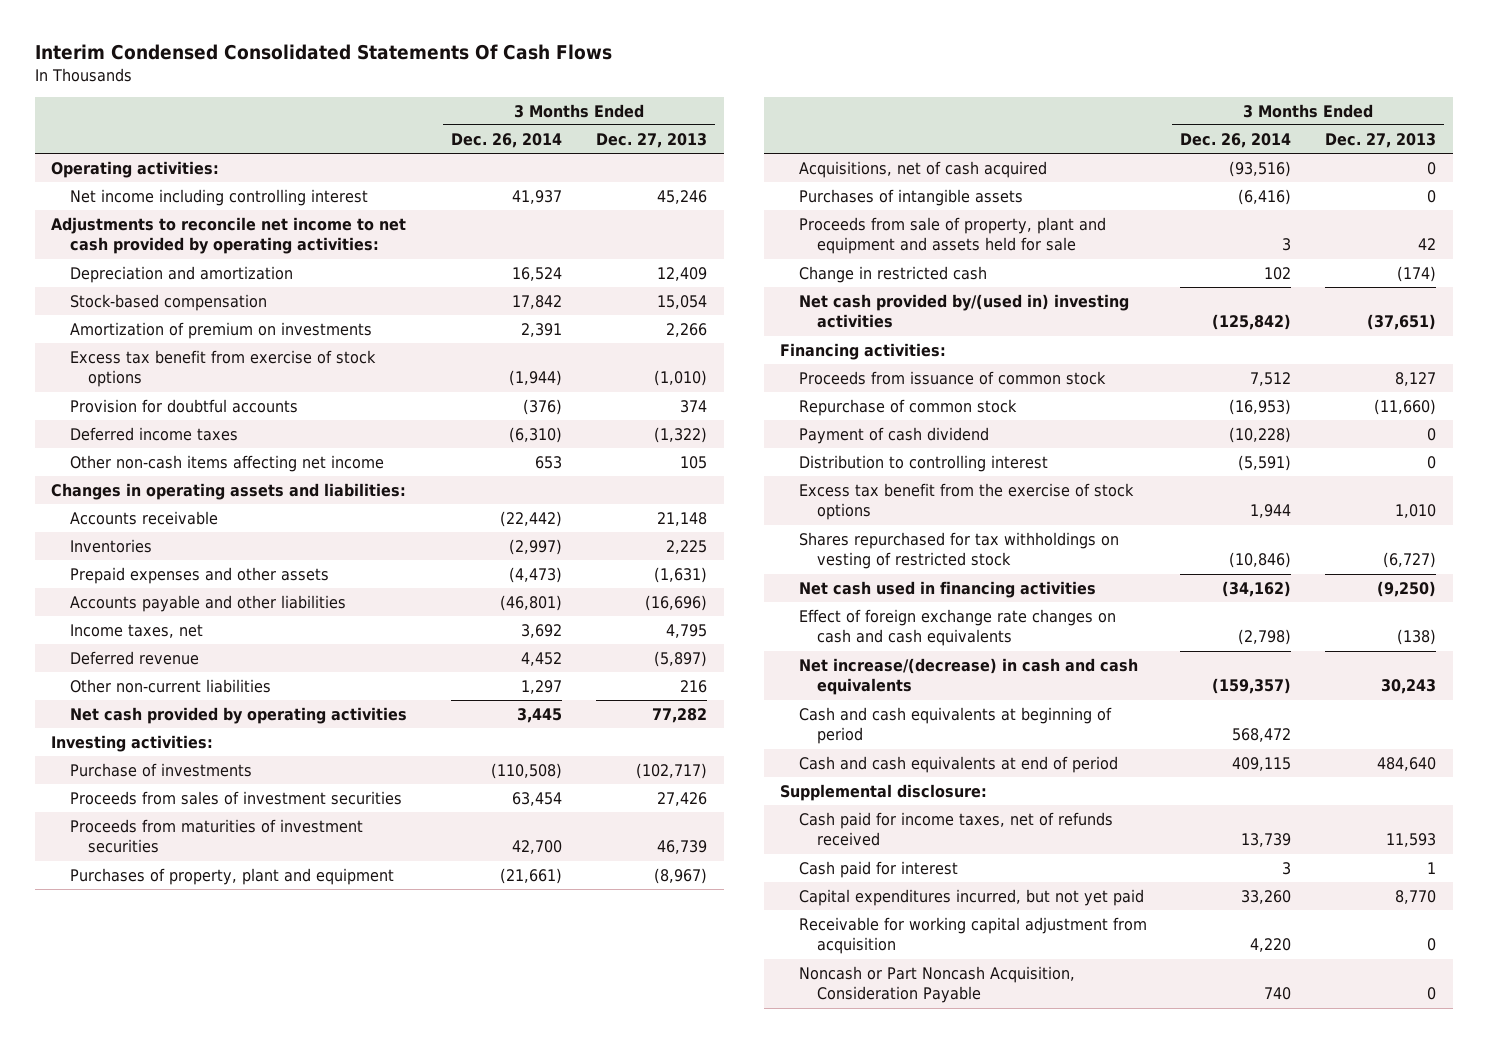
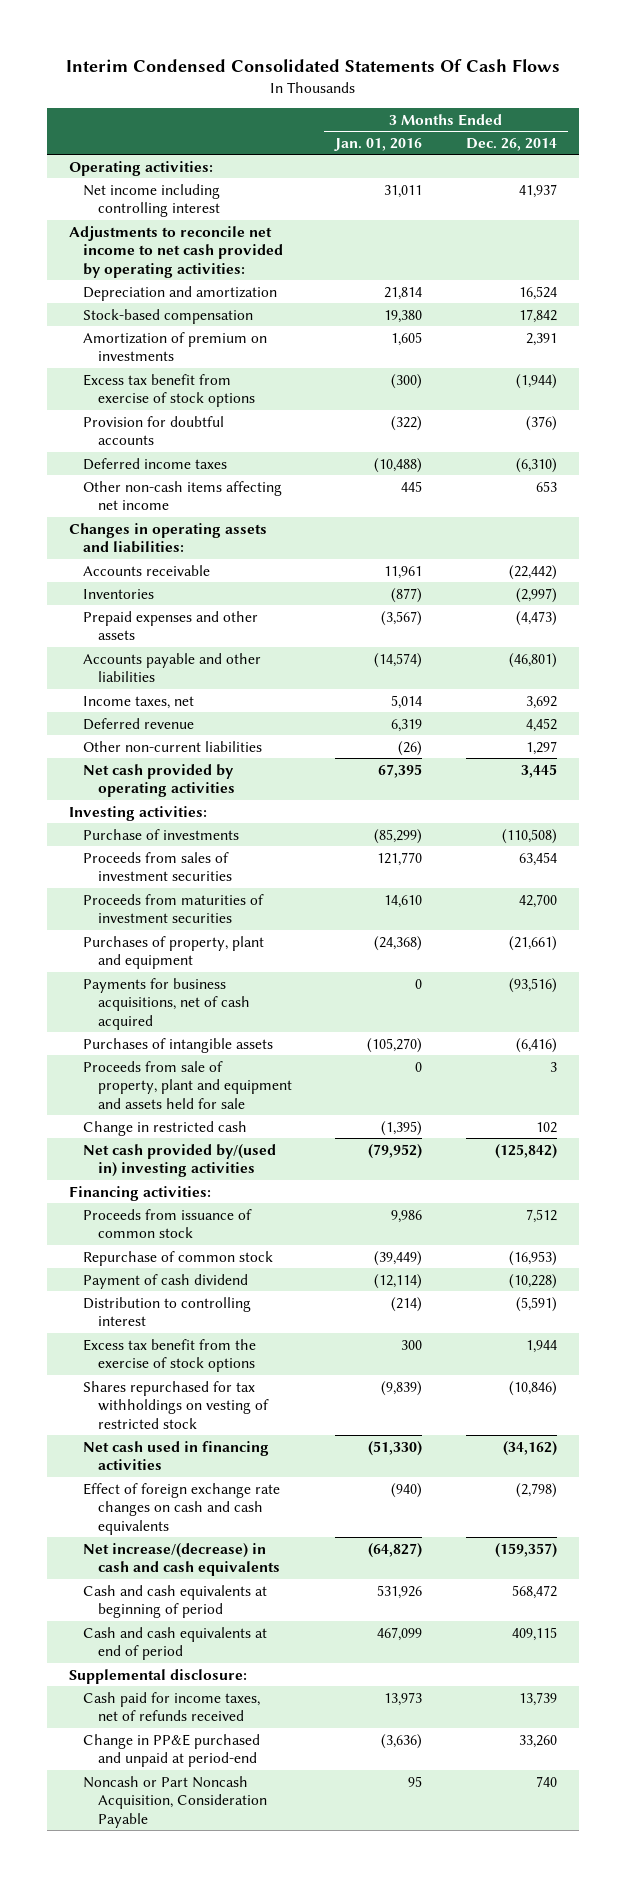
- | 3 Months Ended Dec. 26, 2014 | 3 Months Ended Dec. 27, 2013
+ | 3 Months Ended Jan. 01, 2016 | 3 Months Ended Dec. 26, 2014
- Acquisitions, net of cash acquired | (93,516) | 0
+ Payments for business acquisitions, net of cash acquired | 0 | (93,516)
- Cash paid for interest | 3 | 1
- Capital expenditures incurred, but not yet paid | 33,260 | 8,770
- Receivable for working capital adjustment from acquisition | 4,220 | 0
+ Change in PP&E purchased and unpaid at period-end | (3,636) | 33,260

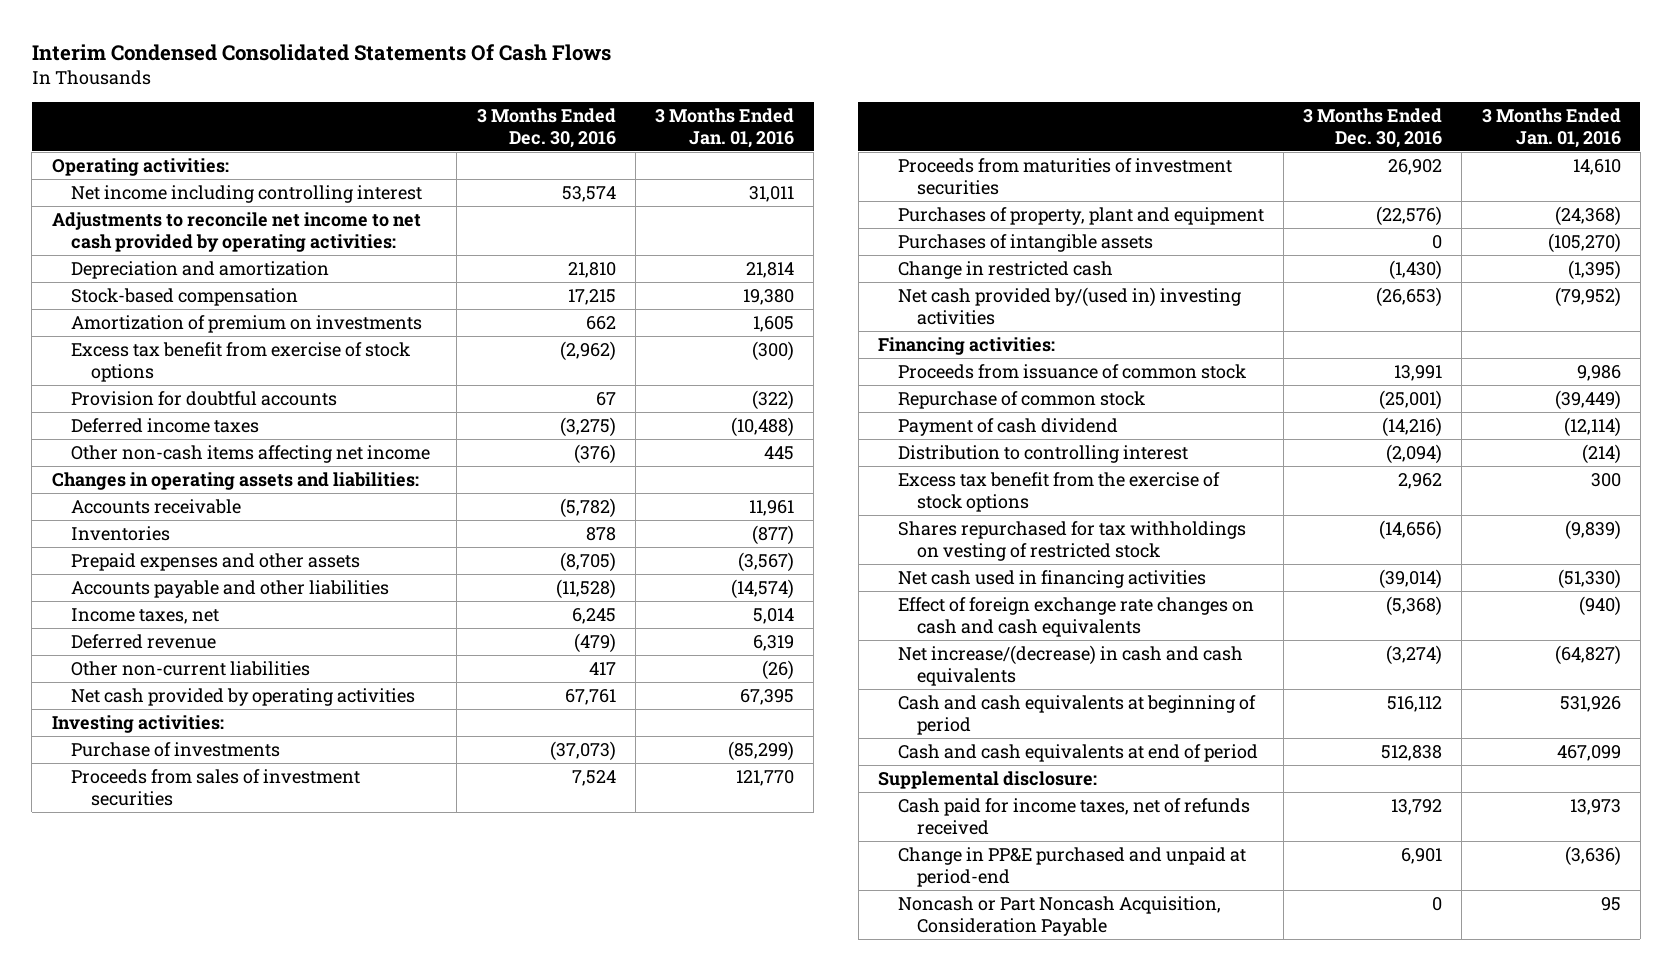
- | 3 Months Ended Jan. 01, 2016 | 3 Months Ended Dec. 26, 2014
+ | 3 Months Ended Dec. 30, 2016 | 3 Months Ended Jan. 01, 2016
- Payments for business acquisitions, net of cash acquired | 0 | (93,516)
- Proceeds from sale of property, plant and equipment and assets held for sale | 0 | 3

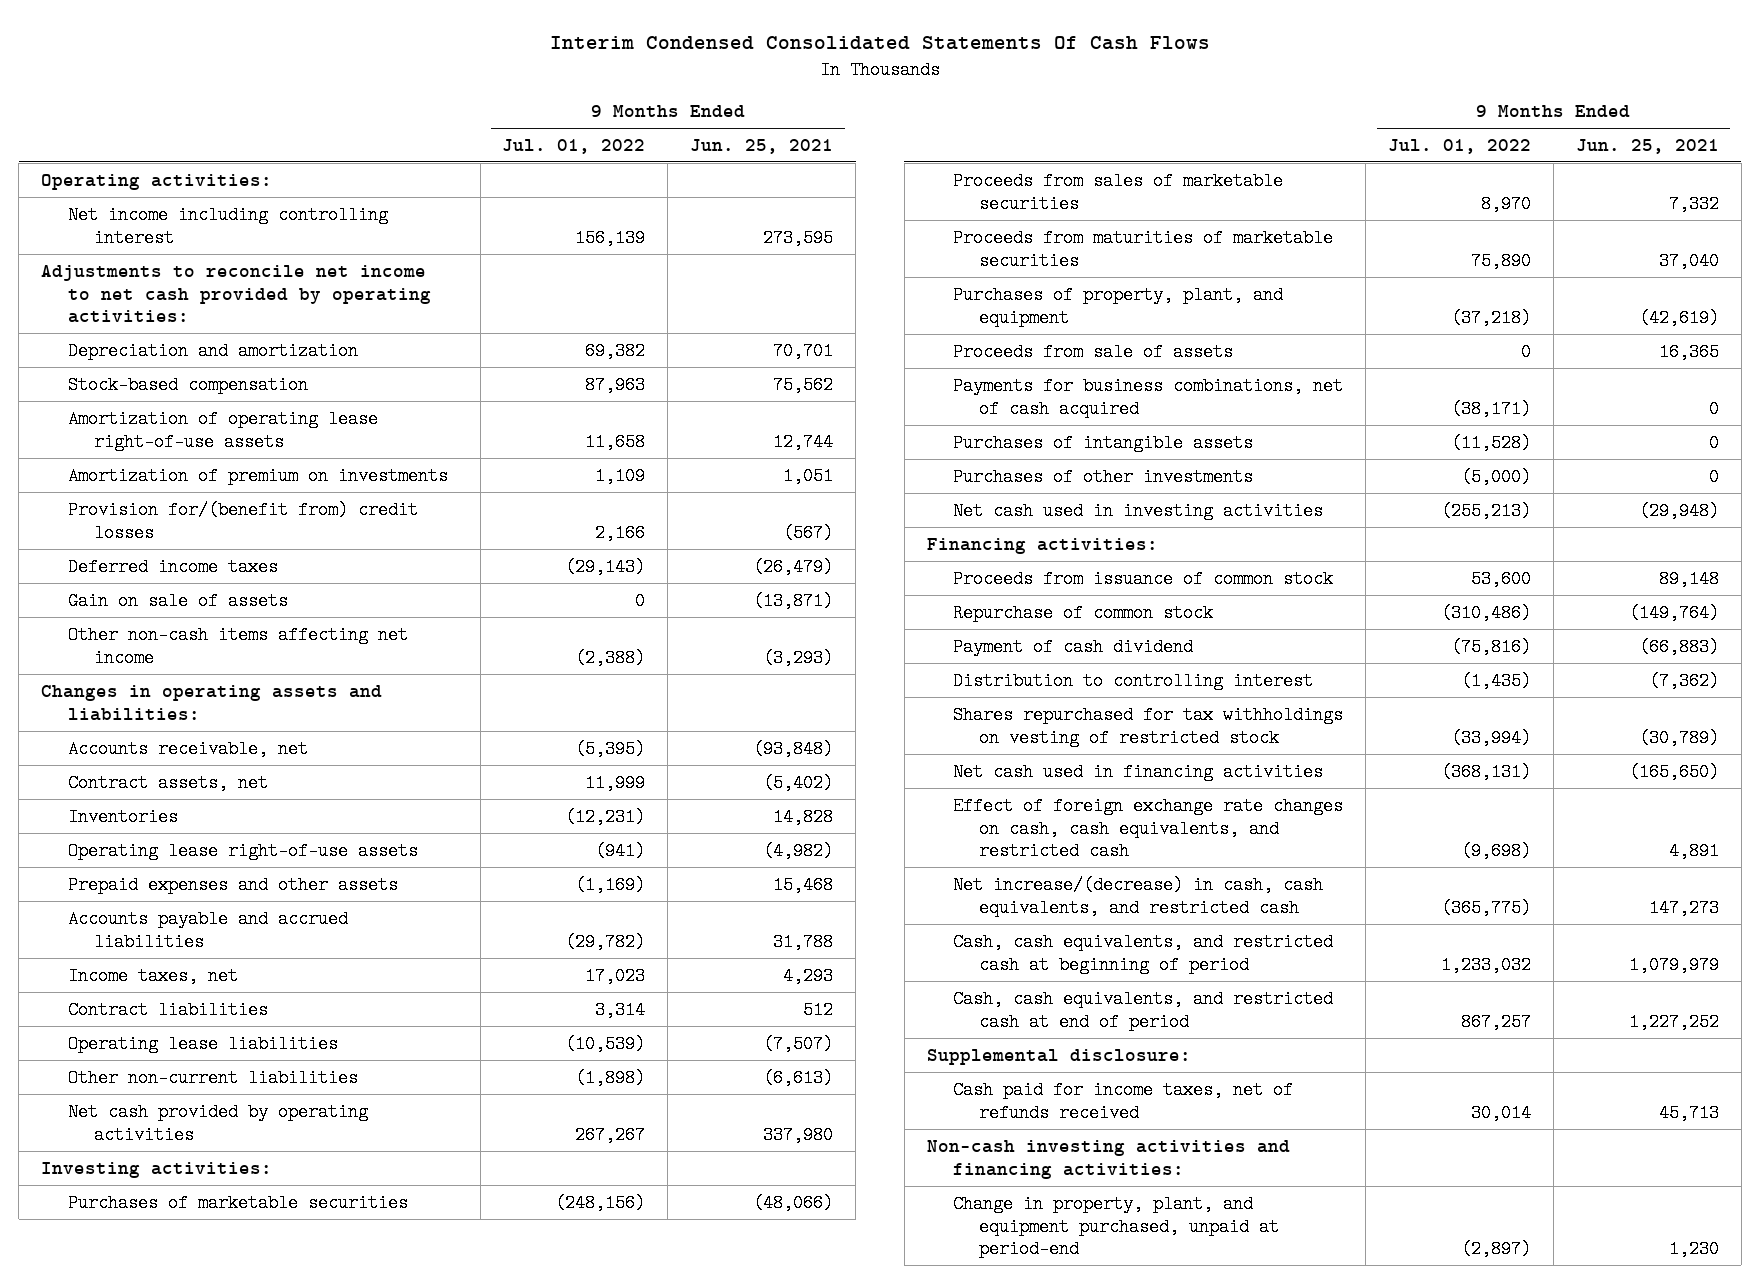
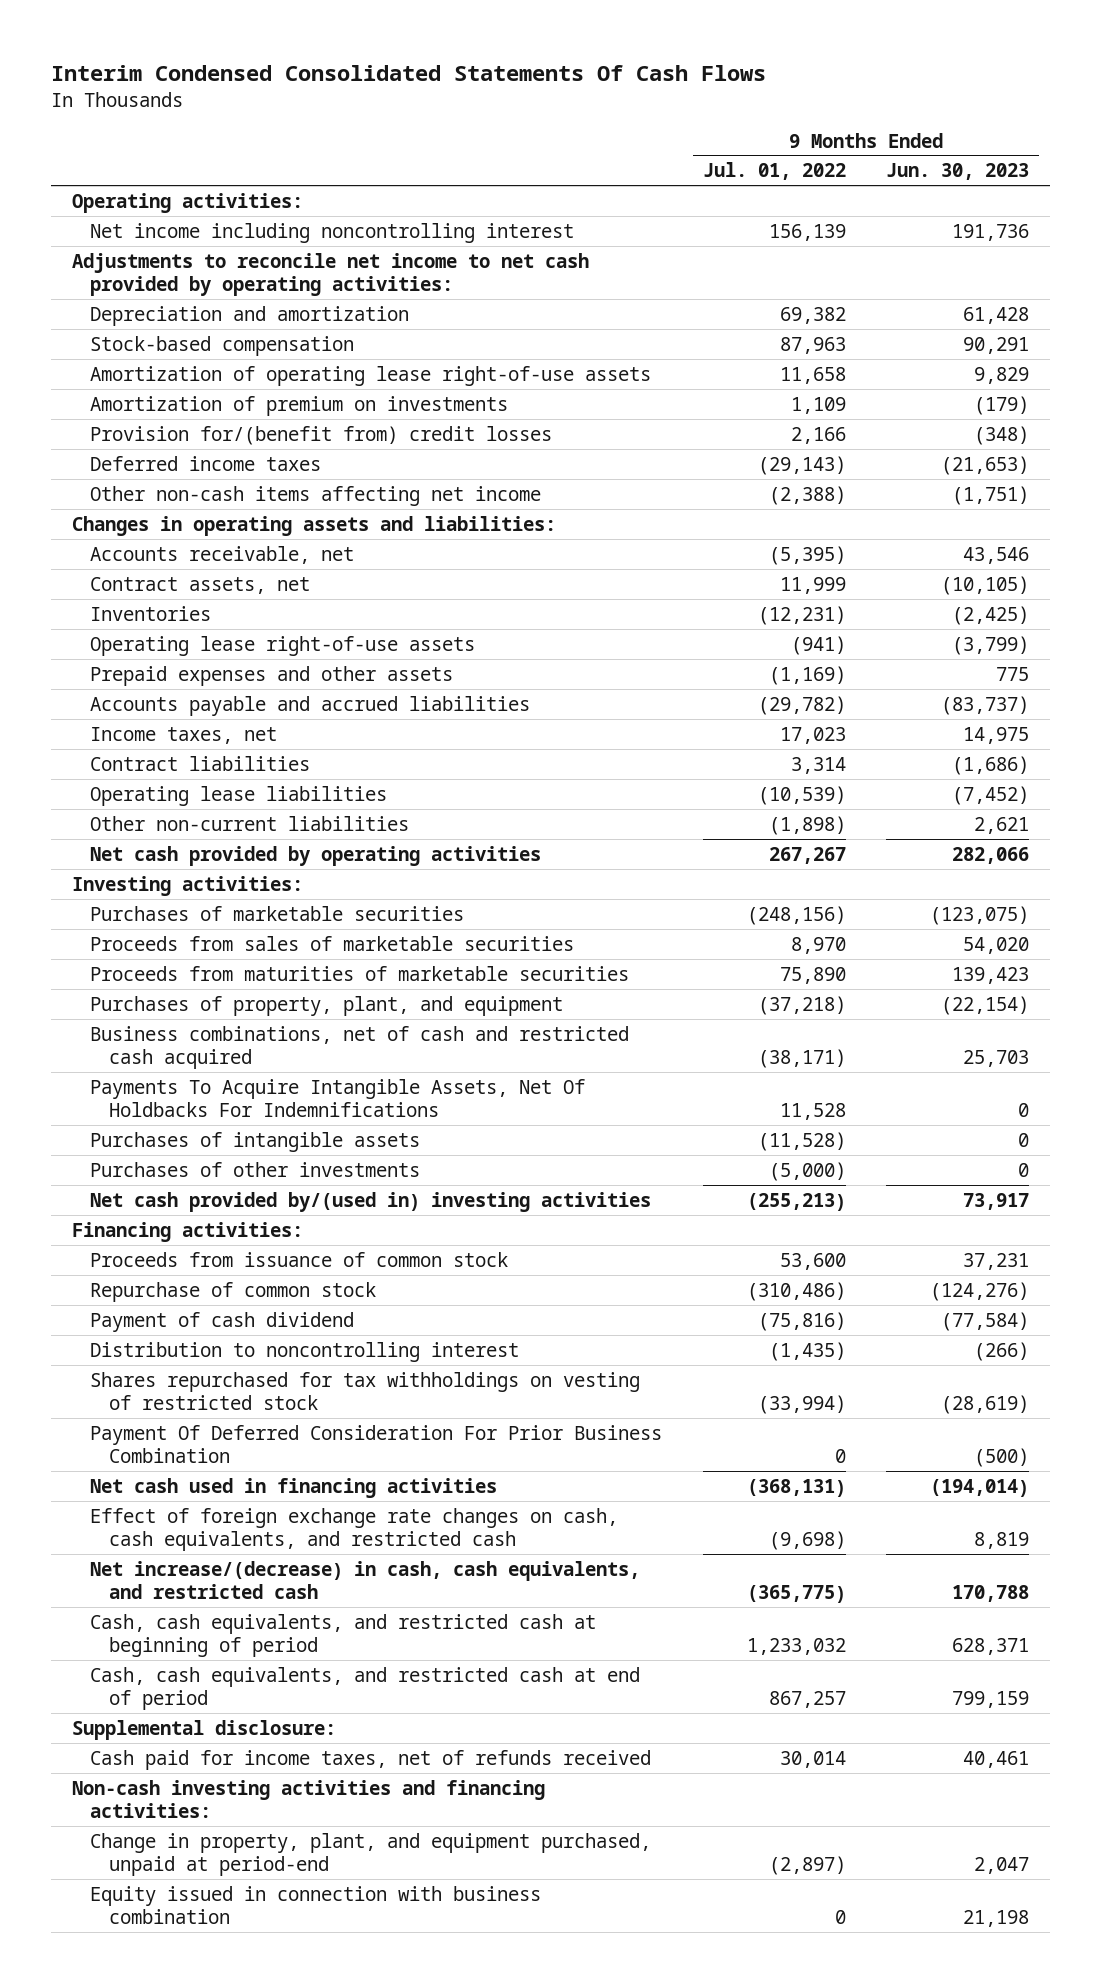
- | 9 Months Ended Jul. 01, 2022 | 9 Months Ended Jun. 25, 2021
+ | 9 Months Ended Jul. 01, 2022 | 9 Months Ended Jun. 30, 2023
- Net income including controlling interest | 156,139 | 273,595
+ Net income including noncontrolling interest | 156,139 | 191,736
- Gain on sale of assets | 0 | (13,871)
- Proceeds from sale of assets | 0 | 16,365
- Payments for business combinations, net of cash acquired | (38,171) | 0
+ Business combinations, net of cash and restricted cash acquired | (38,171) | 25,703
+ Payments To Acquire Intangible Assets, Net Of Holdbacks For Indemnifications | 11,528 | 0
- Net cash used in investing activities | (255,213) | (29,948)
+ Net cash provided by/(used in) investing activities | (255,213) | 73,917
- Distribution to controlling interest | (1,435) | (7,362)
+ Distribution to noncontrolling interest | (1,435) | (266)
+ Payment Of Deferred Consideration For Prior Business Combination | 0 | (500)
+ Equity issued in connection with business combination | 0 | 21,198

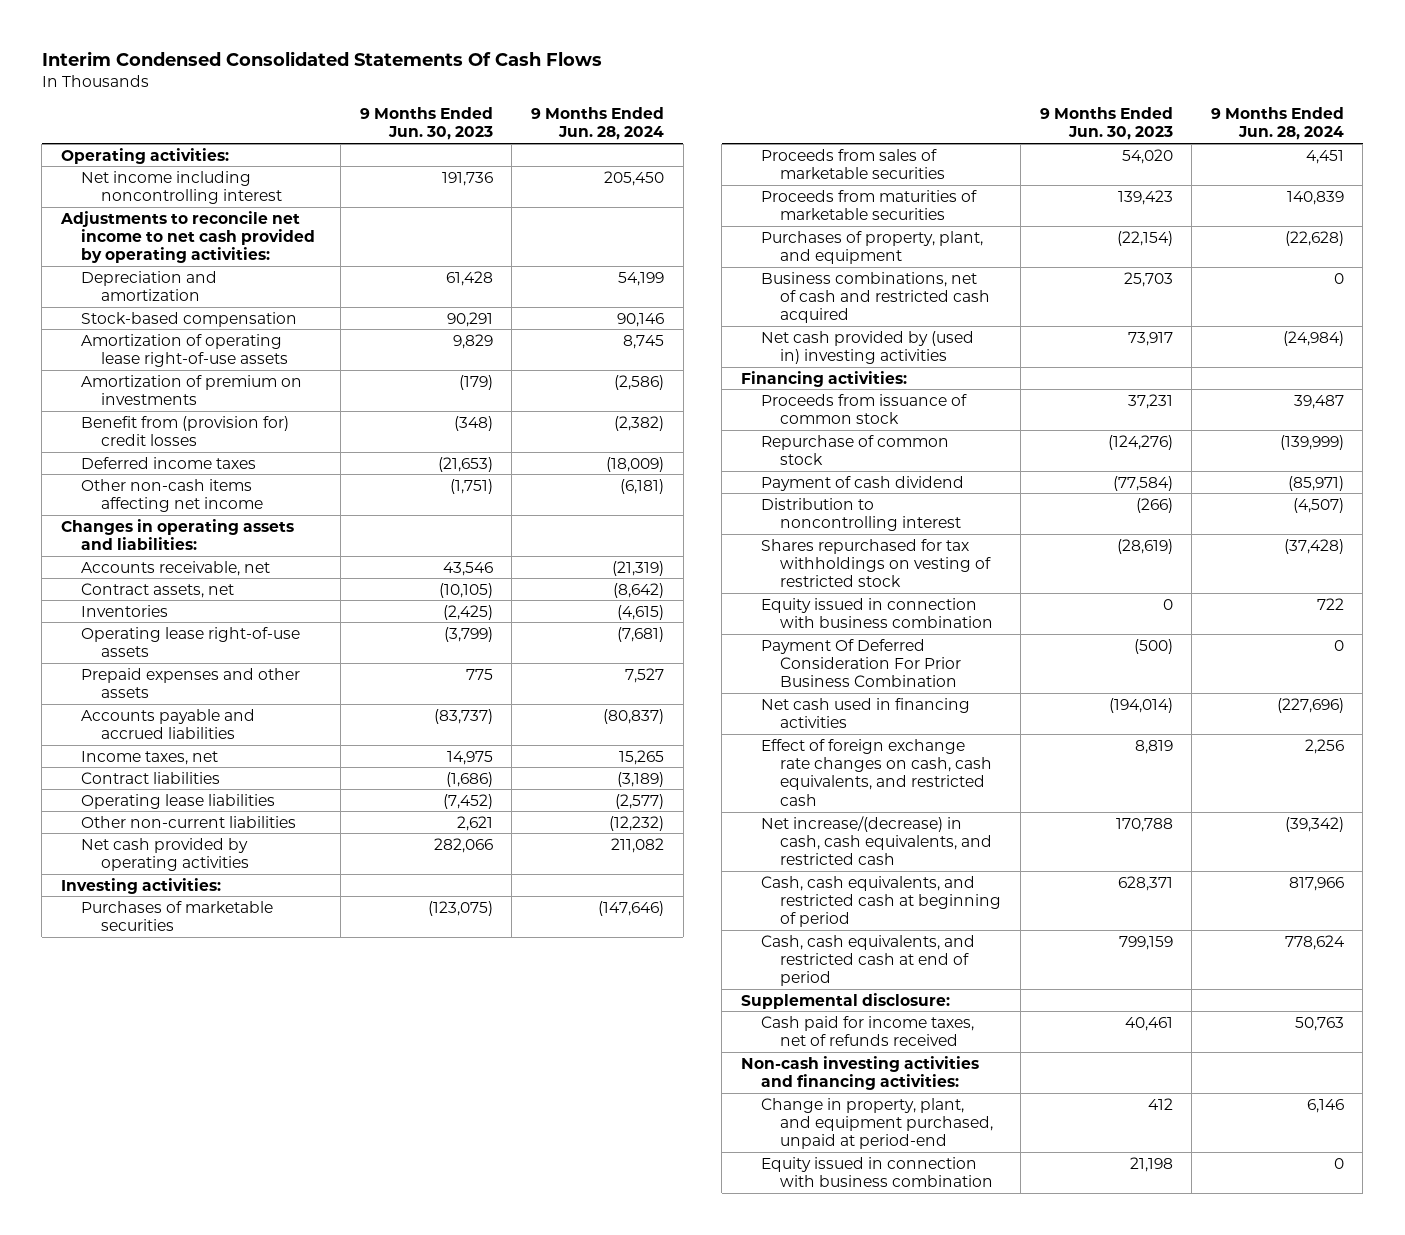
- | 9 Months Ended Jul. 01, 2022 | 9 Months Ended Jun. 30, 2023
+ | 9 Months Ended Jun. 30, 2023 | 9 Months Ended Jun. 28, 2024
- Provision for/(benefit from) credit losses | 2,166 | (348)
+ Benefit from (provision for) credit losses | (348) | (2,382)
- Payments To Acquire Intangible Assets, Net Of Holdbacks For Indemnifications | 11,528 | 0
- Purchases of intangible assets | (11,528) | 0
- Purchases of other investments | (5,000) | 0
- Net cash provided by/(used in) investing activities | (255,213) | 73,917
+ Net cash provided by (used in) investing activities | 73,917 | (24,984)
+ Equity issued in connection with business combination | 0 | 722
- Change in property, plant, and equipment purchased, unpaid at period-end | (2,897) | 2,047
+ Change in property, plant, and equipment purchased, unpaid at period-end | 412 | 6,146

